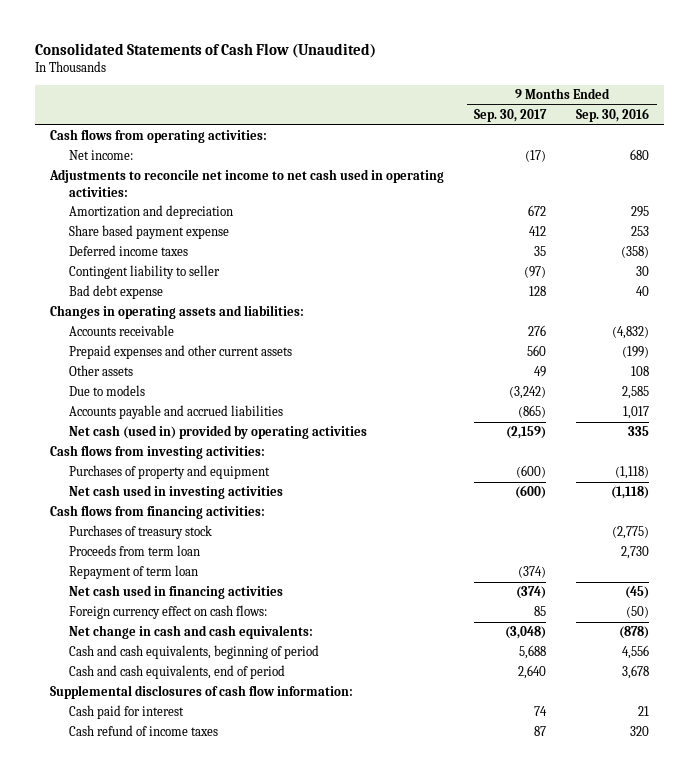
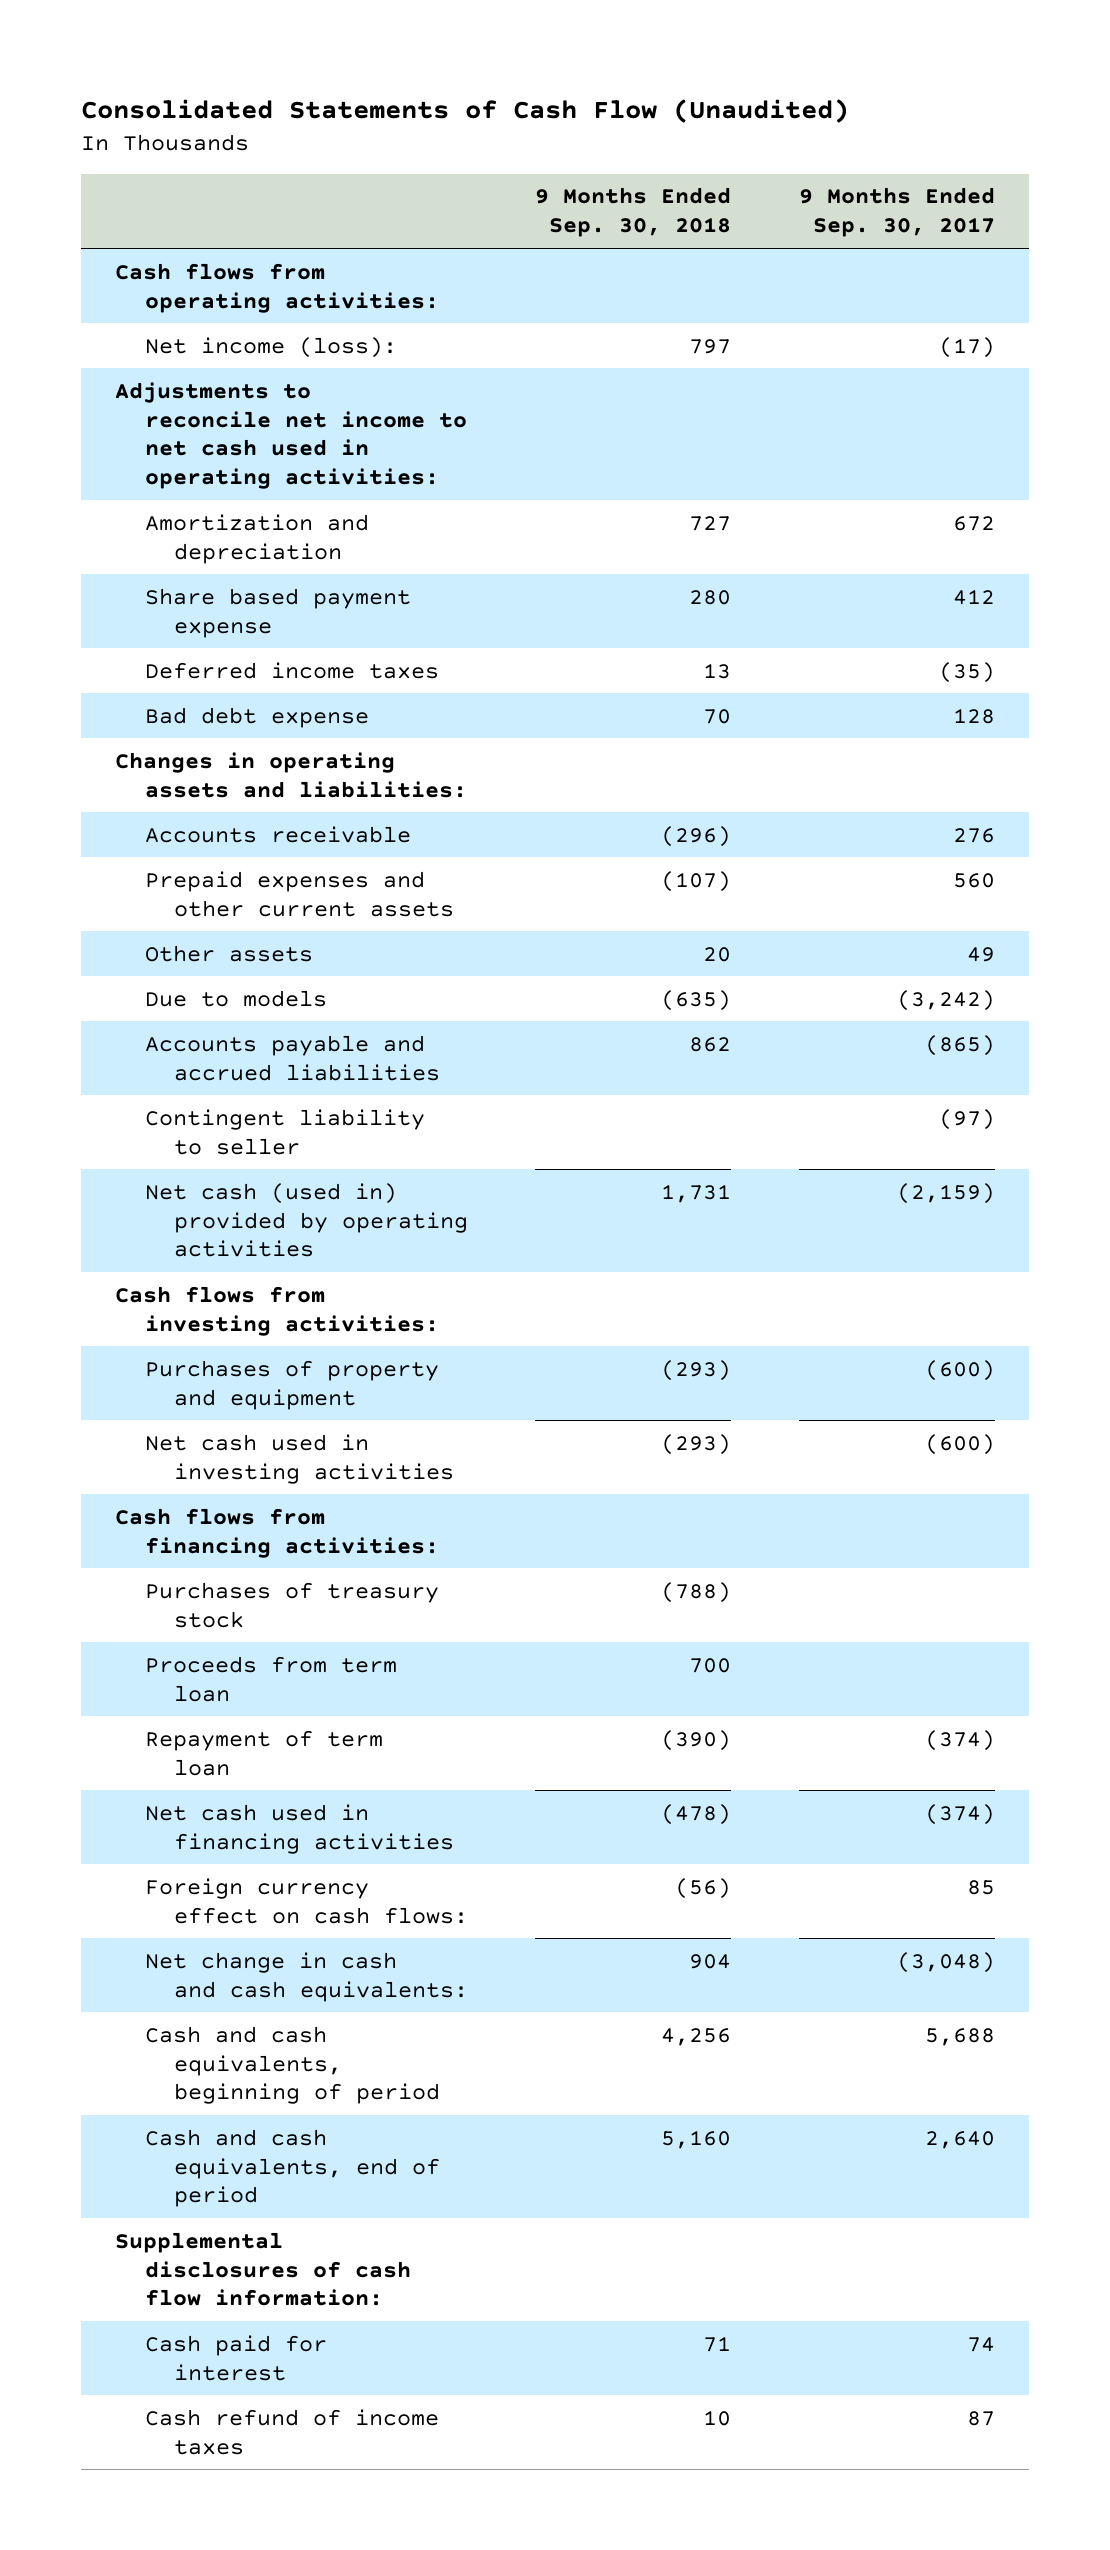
- | 9 Months Ended Sep. 30, 2017 | 9 Months Ended Sep. 30, 2016
+ | 9 Months Ended Sep. 30, 2018 | 9 Months Ended Sep. 30, 2017
- Net income: | (17) | 680
+ Net income (loss): | 797 | (17)
- Deferred income taxes | 35 | (358)
+ Deferred income taxes | 13 | (35)
moved down: Contingent liability to seller | | (97)

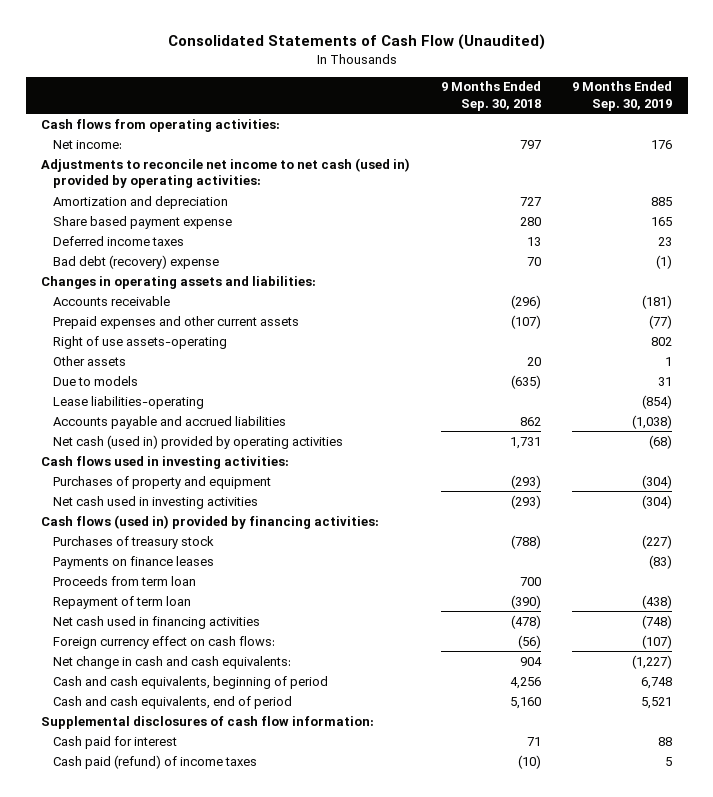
- | 9 Months Ended Sep. 30, 2018 | 9 Months Ended Sep. 30, 2017
+ | 9 Months Ended Sep. 30, 2018 | 9 Months Ended Sep. 30, 2019
- Net income (loss): | 797 | (17)
- Adjustments to reconcile net income to net cash used in operating activities:
+ Net income: | 797 | 176
+ Adjustments to reconcile net income to net cash (used in) provided by operating activities:
- Bad debt expense | 70 | 128
+ Bad debt (recovery) expense | 70 | (1)
+ Right of use assets-operating | | 802
+ Lease liabilities-operating | | (854)
- Contingent liability to seller | | (97)
- Cash flows from investing activities:
+ Cash flows used in investing activities:
- Cash flows from financing activities:
+ Cash flows (used in) provided by financing activities:
+ Payments on finance leases | | (83)
- Cash refund of income taxes | 10 | 87
+ Cash paid (refund) of income taxes | (10) | 5

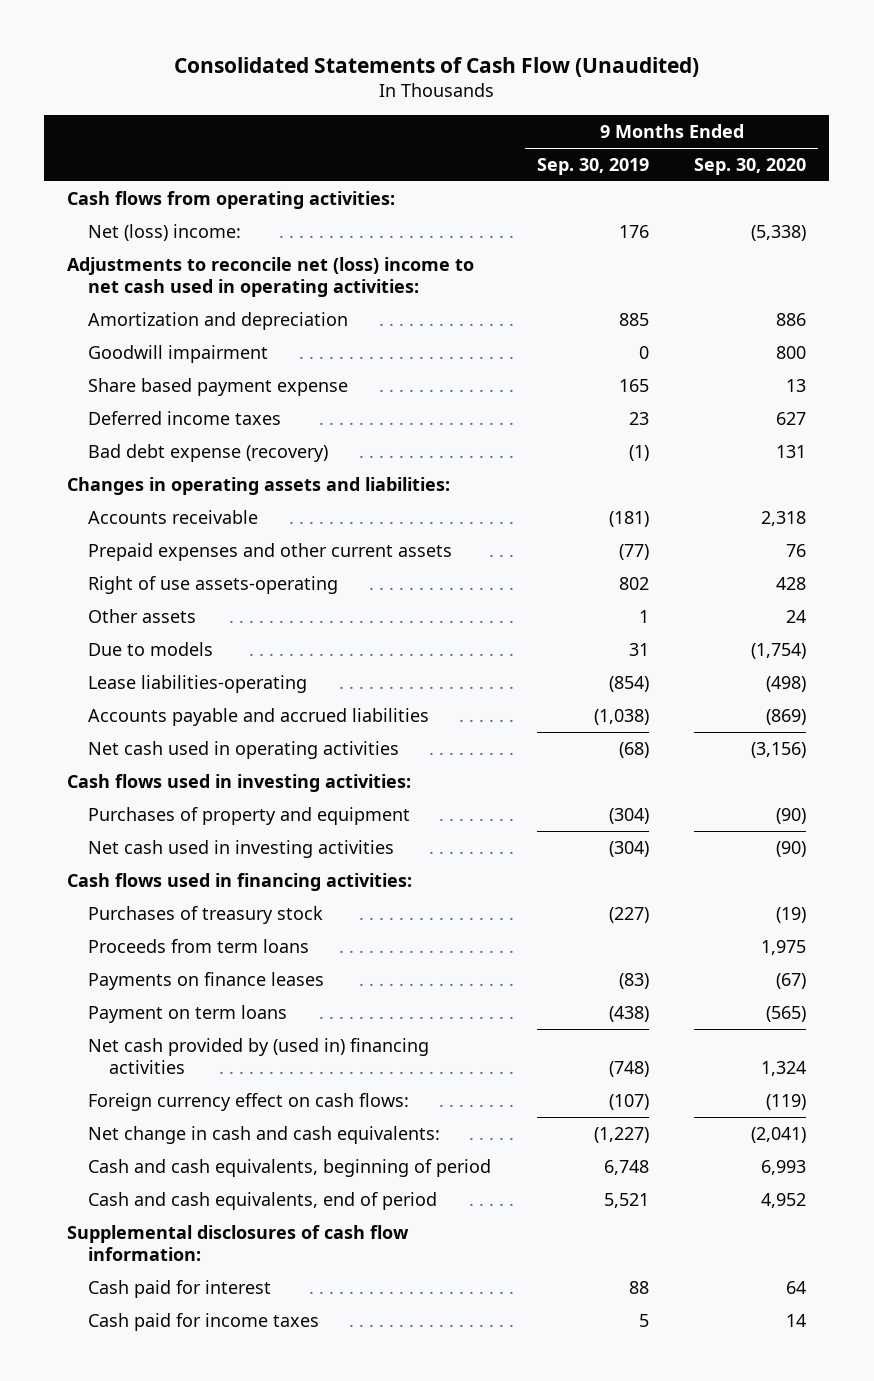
- | 9 Months Ended Sep. 30, 2018 | 9 Months Ended Sep. 30, 2019
+ | 9 Months Ended Sep. 30, 2019 | 9 Months Ended Sep. 30, 2020
- Net income: | 797 | 176
- Adjustments to reconcile net income to net cash (used in) provided by operating activities:
+ Net (loss) income: | 176 | (5,338)
+ Adjustments to reconcile net (loss) income to net cash used in operating activities:
+ Goodwill impairment | 0 | 800
- Bad debt (recovery) expense | 70 | (1)
+ Bad debt expense (recovery) | (1) | 131
- Net cash (used in) provided by operating activities | 1,731 | (68)
+ Net cash used in operating activities | (68) | (3,156)
- Cash flows (used in) provided by financing activities:
+ Cash flows used in financing activities:
+ Proceeds from term loans | | 1,975
- Proceeds from term loan | 700 |
- Repayment of term loan | (390) | (438)
- Net cash used in financing activities | (478) | (748)
+ Payment on term loans | (438) | (565)
+ Net cash provided by (used in) financing activities | (748) | 1,324
- Cash paid (refund) of income taxes | (10) | 5
+ Cash paid for income taxes | 5 | 14

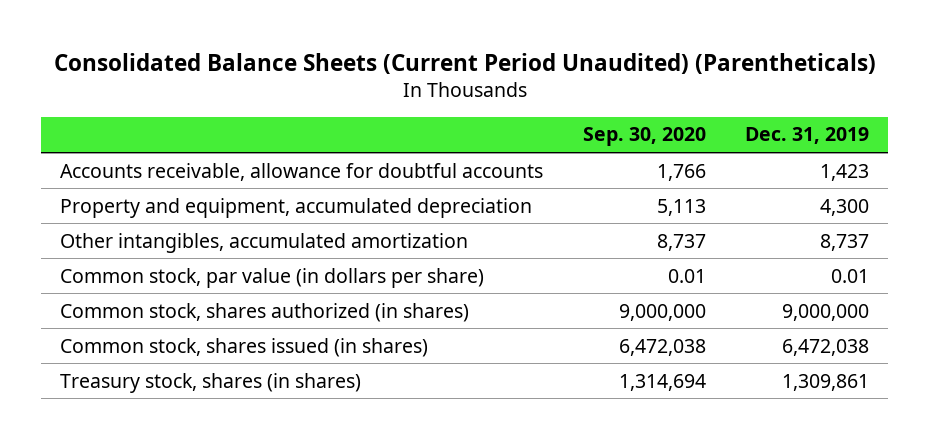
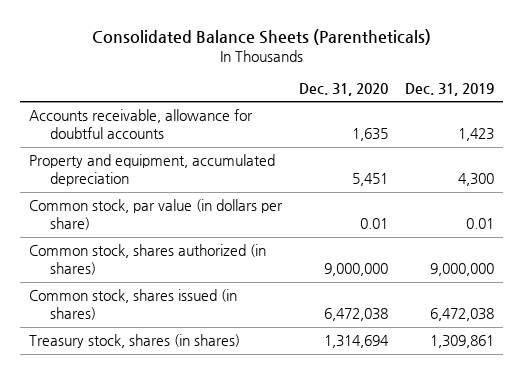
- Consolidated Balance Sheets (Current Period Unaudited) (Parentheticals)
+ Consolidated Balance Sheets (Parentheticals)
- | Sep. 30, 2020 | Dec. 31, 2019
+ | Dec. 31, 2020 | Dec. 31, 2019
- Other intangibles, accumulated amortization | 8,737 | 8,737

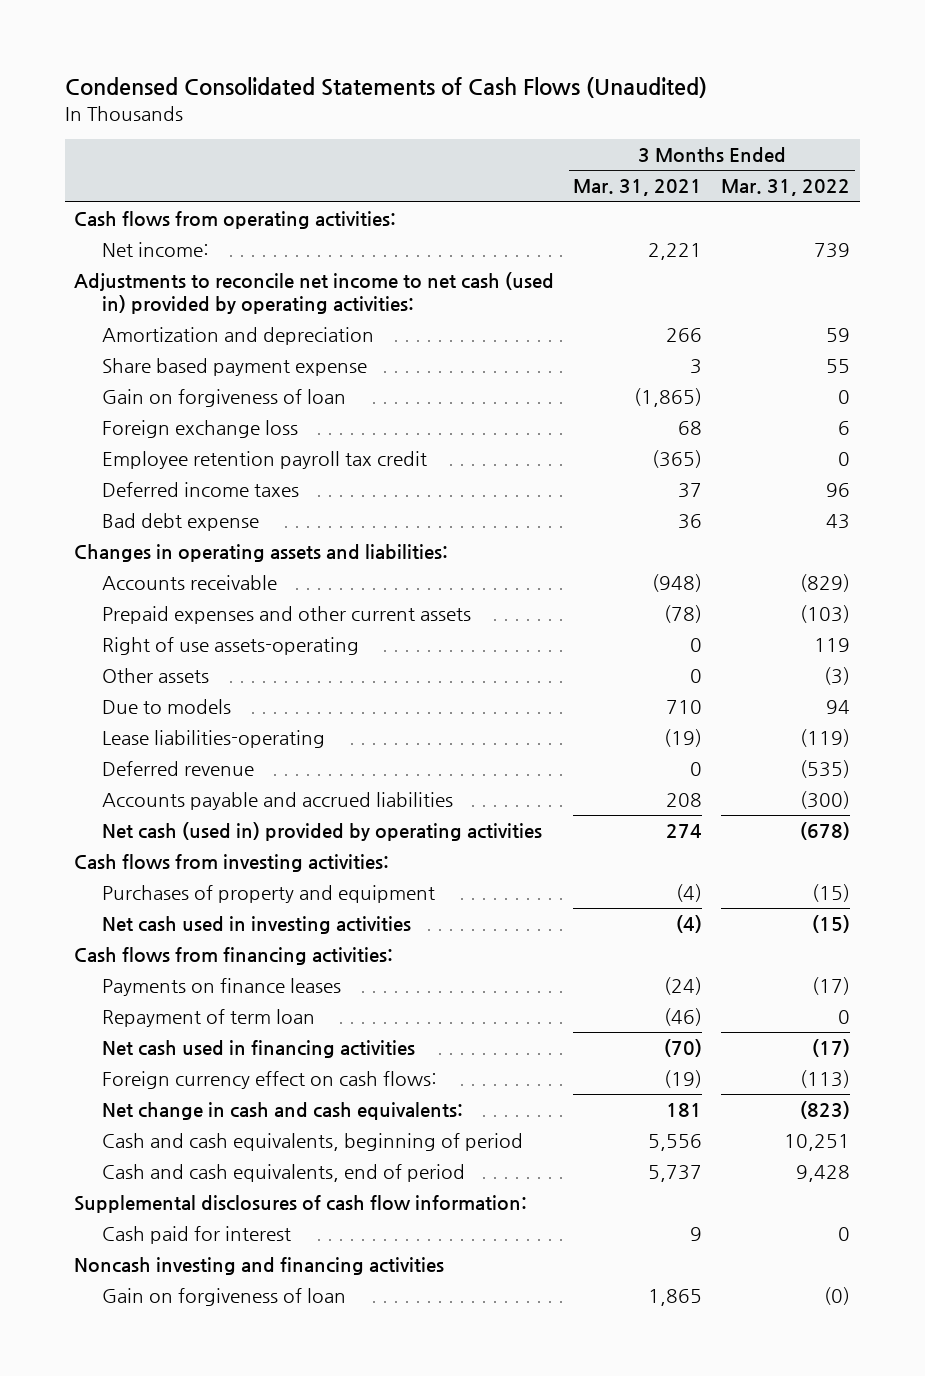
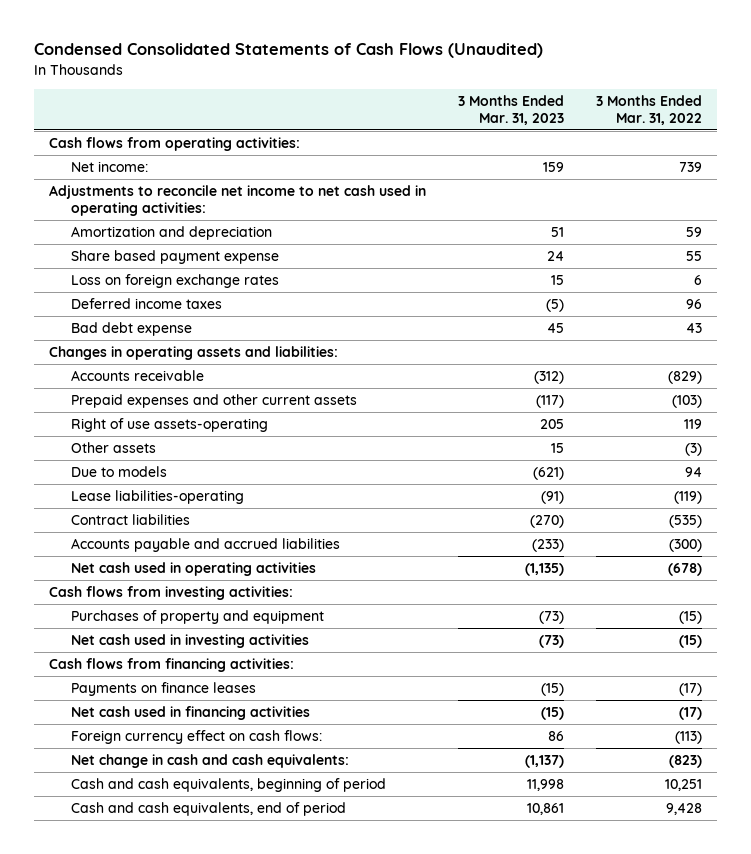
- | 3 Months Ended Mar. 31, 2021 | 3 Months Ended Mar. 31, 2022
+ | 3 Months Ended Mar. 31, 2023 | 3 Months Ended Mar. 31, 2022
- Adjustments to reconcile net income to net cash (used in) provided by operating activities:
+ Adjustments to reconcile net income to net cash used in operating activities:
- Gain on forgiveness of loan | (1,865) | 0
- Foreign exchange loss | 68 | 6
- Employee retention payroll tax credit | (365) | 0
+ Loss on foreign exchange rates | 15 | 6
- Deferred revenue | 0 | (535)
+ Contract liabilities | (270) | (535)
- Net cash (used in) provided by operating activities | 274 | (678)
+ Net cash used in operating activities | (1,135) | (678)
- Repayment of term loan | (46) | 0
- Supplemental disclosures of cash flow information:
- Cash paid for interest | 9 | 0
- Noncash investing and financing activities
- Gain on forgiveness of loan | 1,865 | (0)

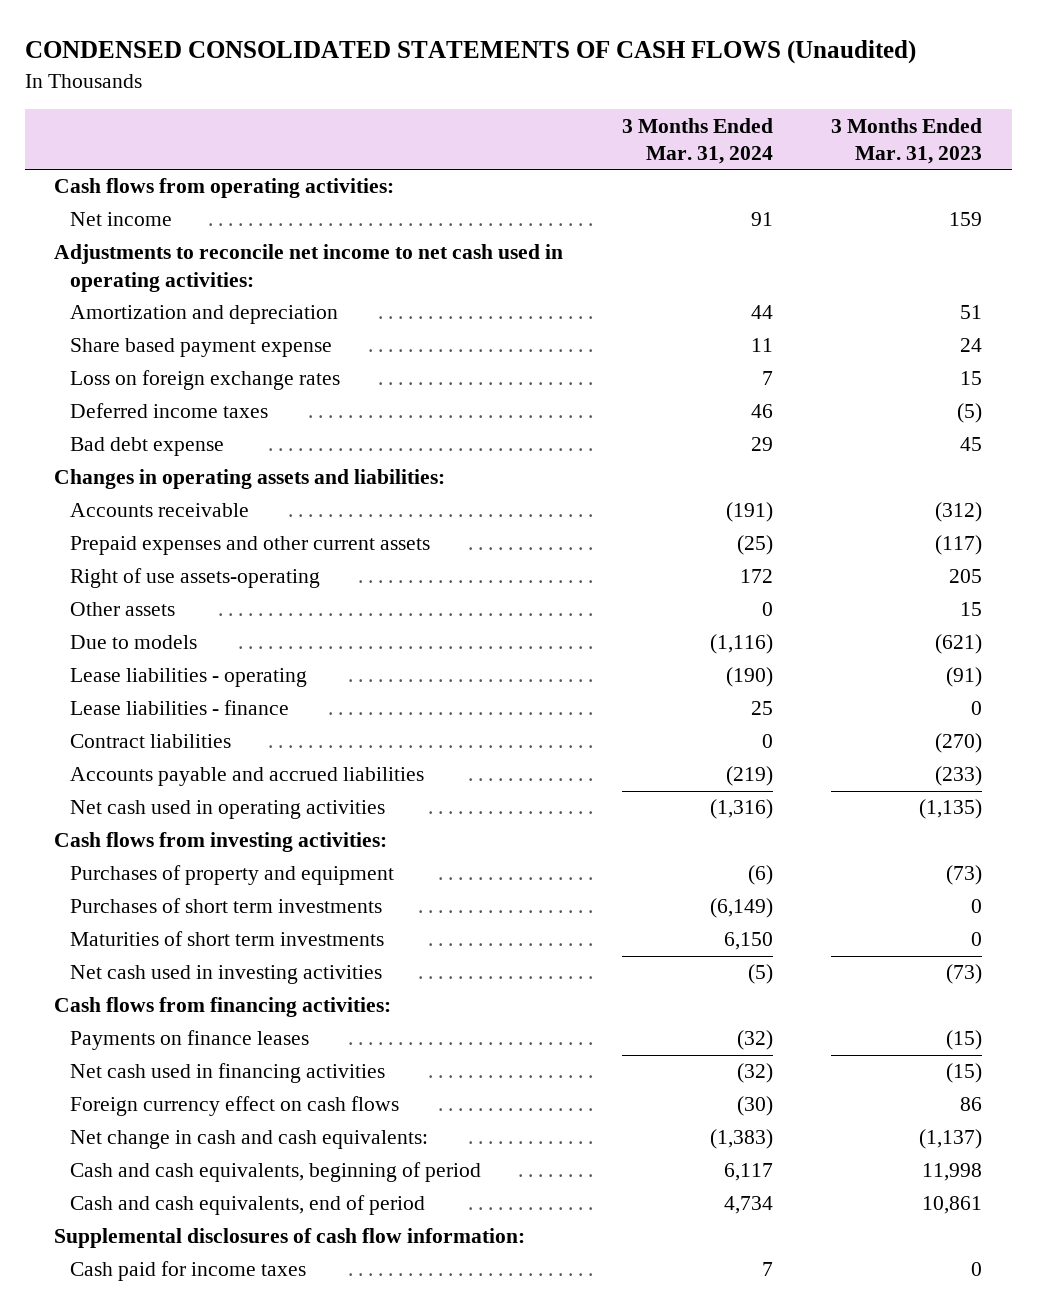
- Condensed Consolidated Statements of Cash Flows (Unaudited)
+ CONDENSED CONSOLIDATED STATEMENTS OF CASH FLOWS (Unaudited)
- | 3 Months Ended Mar. 31, 2023 | 3 Months Ended Mar. 31, 2022
+ | 3 Months Ended Mar. 31, 2024 | 3 Months Ended Mar. 31, 2023
- Net income: | 159 | 739
+ Net income | 91 | 159
- Lease liabilities-operating | (91) | (119)
+ Lease liabilities - operating | (190) | (91)
+ Lease liabilities - finance | 25 | 0
+ Purchases of short term investments | (6,149) | 0
+ Maturities of short term investments | 6,150 | 0
- Foreign currency effect on cash flows: | 86 | (113)
+ Foreign currency effect on cash flows | (30) | 86
+ Supplemental disclosures of cash flow information:
+ Cash paid for income taxes | 7 | 0

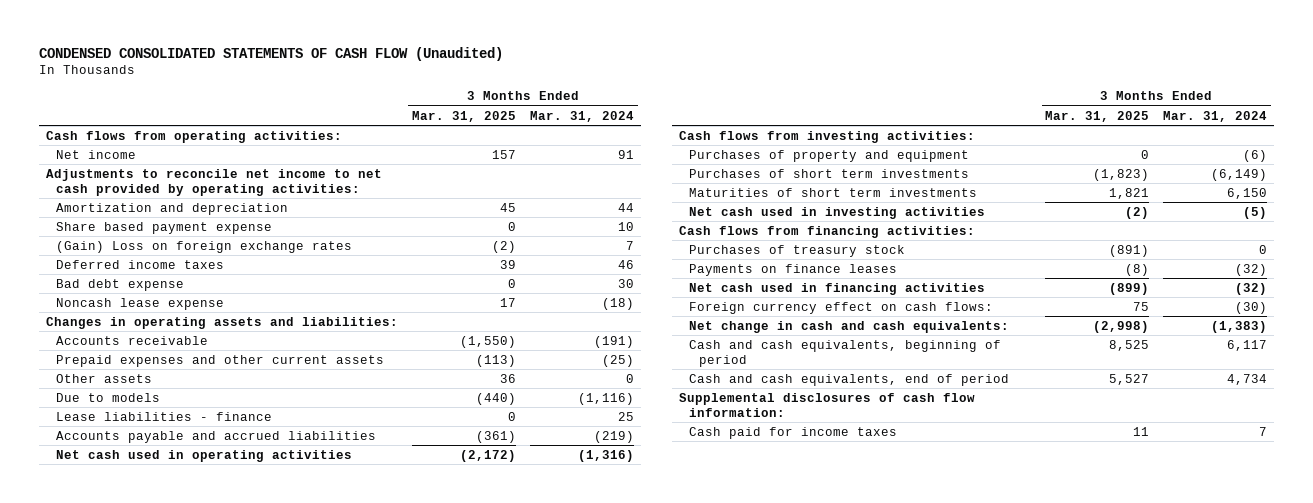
- CONDENSED CONSOLIDATED STATEMENTS OF CASH FLOWS (Unaudited)
+ CONDENSED CONSOLIDATED STATEMENTS OF CASH FLOW (Unaudited)
- | 3 Months Ended Mar. 31, 2024 | 3 Months Ended Mar. 31, 2023
+ | 3 Months Ended Mar. 31, 2025 | 3 Months Ended Mar. 31, 2024
- Adjustments to reconcile net income to net cash used in operating activities:
+ Adjustments to reconcile net income to net cash provided by operating activities:
- Share based payment expense | 11 | 24
- Loss on foreign exchange rates | 7 | 15
+ Share based payment expense | 0 | 10
+ (Gain) Loss on foreign exchange rates | (2) | 7
- Bad debt expense | 29 | 45
+ Bad debt expense | 0 | 30
+ Noncash lease expense | 17 | (18)
- Right of use assets-operating | 172 | 205
- Lease liabilities - operating | (190) | (91)
- Contract liabilities | 0 | (270)
+ Purchases of treasury stock | (891) | 0
- Foreign currency effect on cash flows | (30) | 86
+ Foreign currency effect on cash flows: | 75 | (30)

